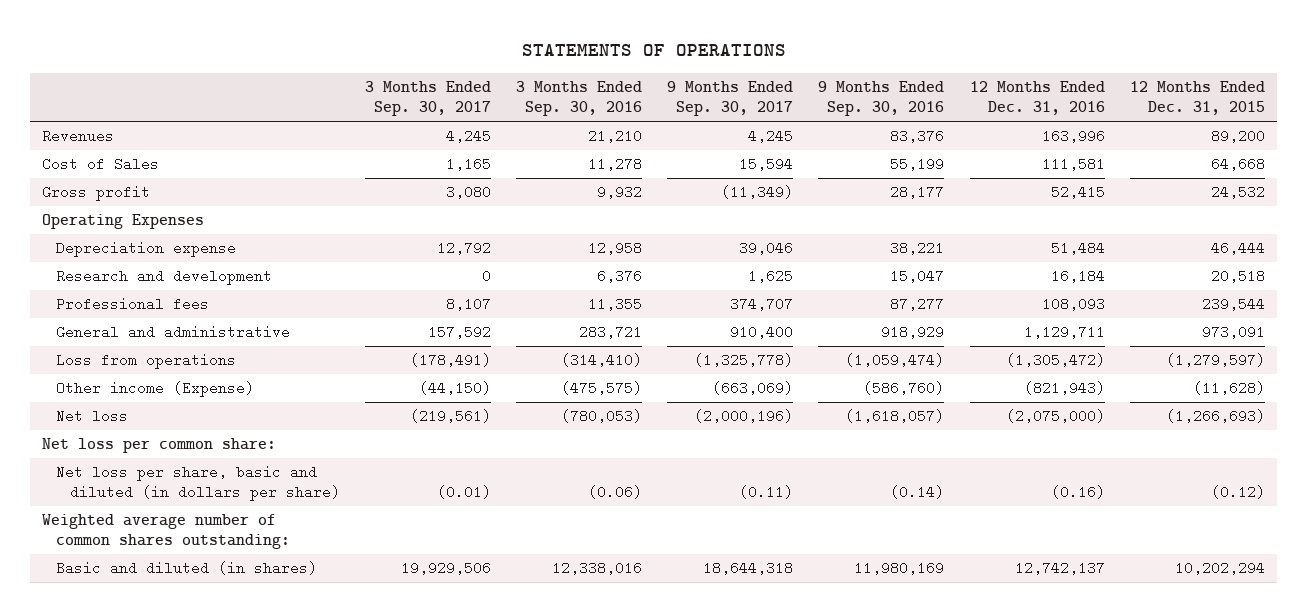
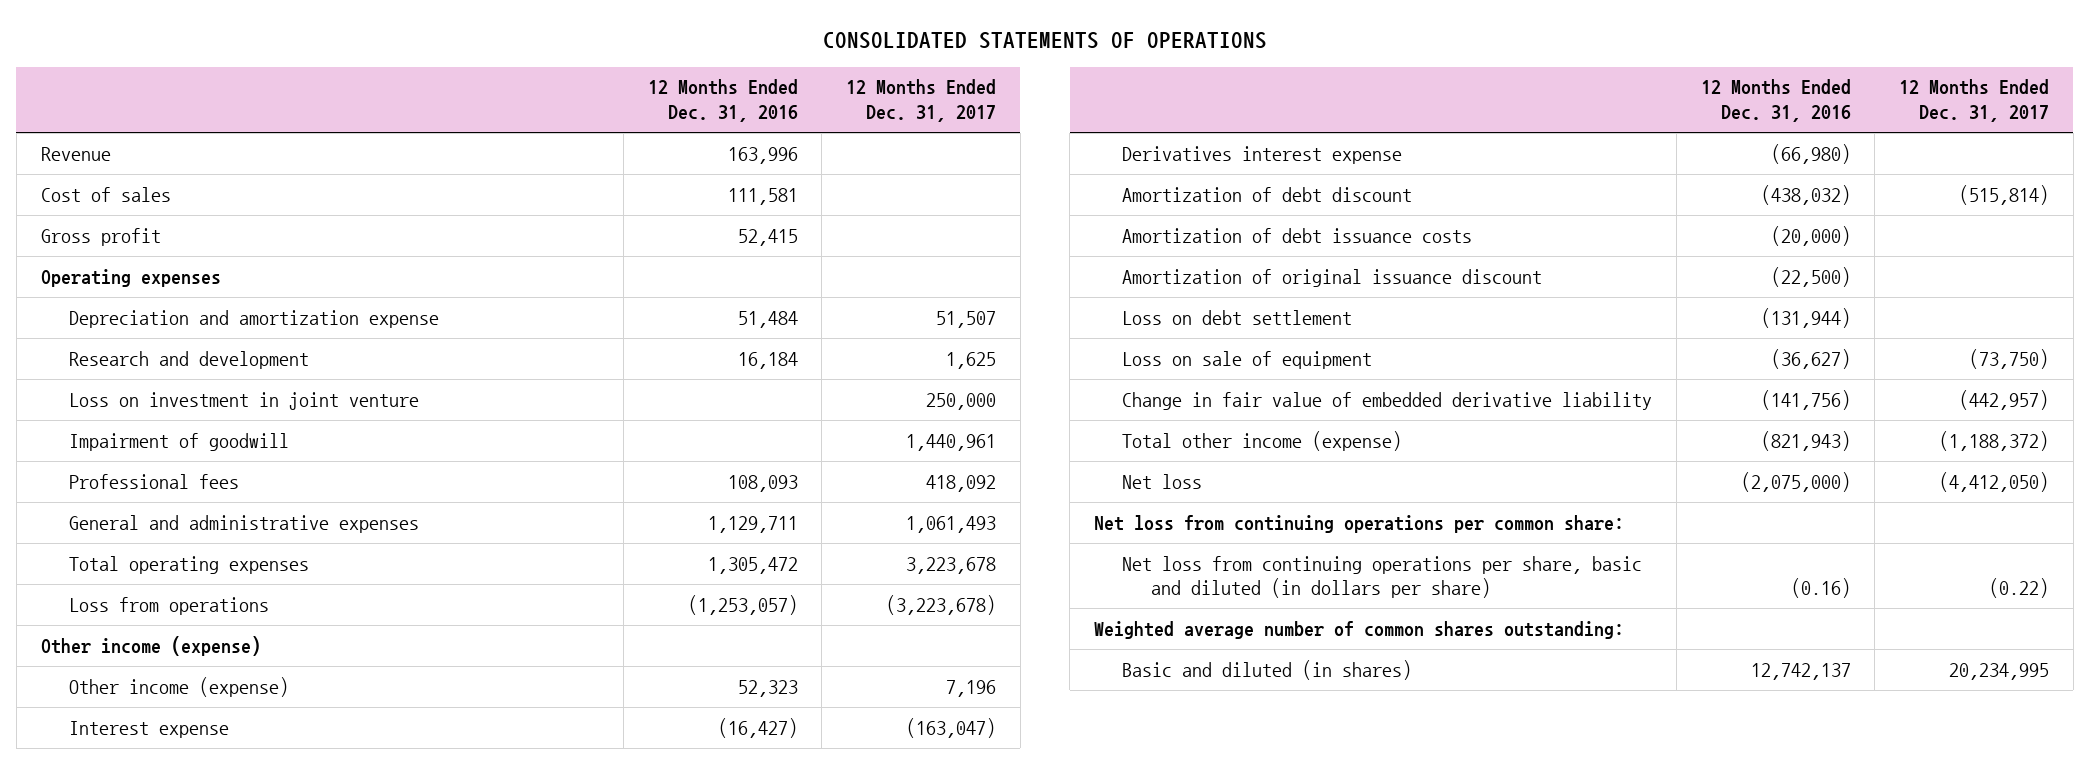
- STATEMENTS OF OPERATIONS
+ CONSOLIDATED STATEMENTS OF OPERATIONS
- | 3 Months Ended Sep. 30, 2017 | 3 Months Ended Sep. 30, 2016 | 9 Months Ended Sep. 30, 2017 | 9 Months Ended Sep. 30, 2016 | 12 Months Ended Dec. 31, 2016 | 12 Months Ended Dec. 31, 2015
+ | 12 Months Ended Dec. 31, 2016 | 12 Months Ended Dec. 31, 2017
- Revenues | 4,245 | 21,210 | 4,245 | 83,376 | 163,996 | 89,200
- Cost of Sales | 1,165 | 11,278 | 15,594 | 55,199 | 111,581 | 64,668
+ Revenue | 163,996 |
+ Cost of sales | 111,581 |
- Operating Expenses
- Depreciation expense | 12,792 | 12,958 | 39,046 | 38,221 | 51,484 | 46,444
+ Operating expenses
+ Depreciation and amortization expense | 51,484 | 51,507
+ Loss on investment in joint venture | | 250,000
+ Impairment of goodwill | | 1,440,961
- General and administrative | 157,592 | 283,721 | 910,400 | 918,929 | 1,129,711 | 973,091
- Loss from operations | (178,491) | (314,410) | (1,325,778) | (1,059,474) | (1,305,472) | (1,279,597)
- Other income (Expense) | (44,150) | (475,575) | (663,069) | (586,760) | (821,943) | (11,628)
+ General and administrative expenses | 1,129,711 | 1,061,493
+ Total operating expenses | 1,305,472 | 3,223,678
+ Loss from operations | (1,253,057) | (3,223,678)
+ Other income (expense)
+ Other income (expense) | 52,323 | 7,196
+ Interest expense | (16,427) | (163,047)
+ Derivatives interest expense | (66,980) |
+ Amortization of debt discount | (438,032) | (515,814)
+ Amortization of debt issuance costs | (20,000) |
+ Amortization of original issuance discount | (22,500) |
+ Loss on debt settlement | (131,944) |
+ Loss on sale of equipment | (36,627) | (73,750)
+ Change in fair value of embedded derivative liability | (141,756) | (442,957)
+ Total other income (expense) | (821,943) | (1,188,372)
- Net loss per common share:
- Net loss per share, basic and diluted (in dollars per share) | (0.01) | (0.06) | (0.11) | (0.14) | (0.16) | (0.12)
+ Net loss from continuing operations per common share:
+ Net loss from continuing operations per share, basic and diluted (in dollars per share) | (0.16) | (0.22)

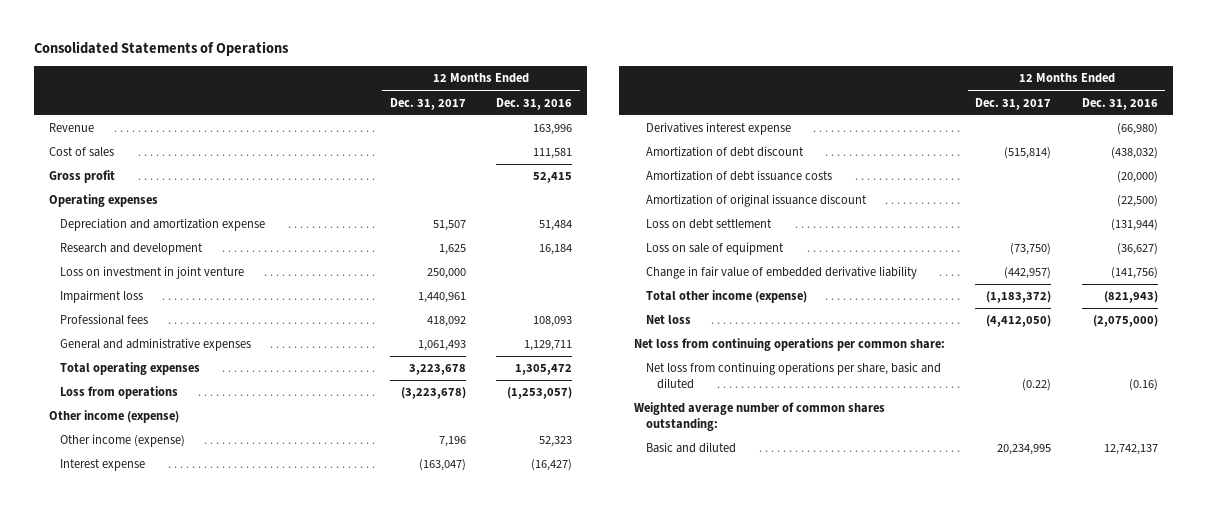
- CONSOLIDATED STATEMENTS OF OPERATIONS
+ Consolidated Statements of Operations
- | 12 Months Ended Dec. 31, 2016 | 12 Months Ended Dec. 31, 2017
+ | 12 Months Ended Dec. 31, 2017 | 12 Months Ended Dec. 31, 2016
- Impairment of goodwill | | 1,440,961
+ Impairment loss | 1,440,961 |
- Total other income (expense) | (821,943) | (1,188,372)
+ Total other income (expense) | (1,183,372) | (821,943)
- Net loss from continuing operations per share, basic and diluted (in dollars per share) | (0.16) | (0.22)
+ Net loss from continuing operations per share, basic and diluted | (0.22) | (0.16)
- Basic and diluted (in shares) | 12,742,137 | 20,234,995
+ Basic and diluted | 20,234,995 | 12,742,137

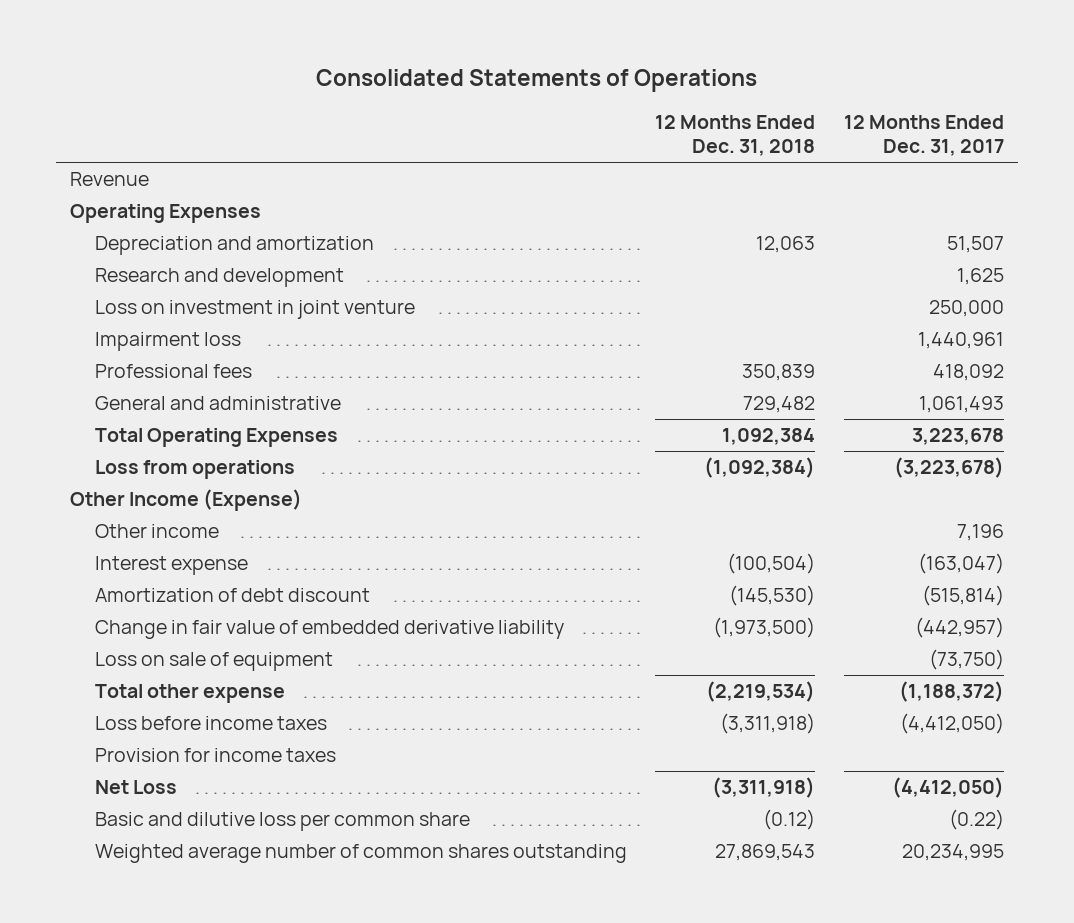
- | 12 Months Ended Dec. 31, 2017 | 12 Months Ended Dec. 31, 2016
+ | 12 Months Ended Dec. 31, 2018 | 12 Months Ended Dec. 31, 2017
- Cost of sales | | 111,581
- Gross profit | | 52,415
- Operating expenses
- Depreciation and amortization expense | 51,507 | 51,484
+ Operating Expenses
+ Depreciation and amortization | 12,063 | 51,507
- General and administrative expenses | 1,061,493 | 1,129,711
- Total operating expenses | 3,223,678 | 1,305,472
+ General and administrative | 729,482 | 1,061,493
+ Total Operating Expenses | 1,092,384 | 3,223,678
- Other income (expense)
- Other income (expense) | 7,196 | 52,323
+ Other Income (Expense)
+ Other income | | 7,196
- Derivatives interest expense | | (66,980)
- Amortization of debt issuance costs | | (20,000)
- Amortization of original issuance discount | | (22,500)
- Loss on debt settlement | | (131,944)
- Total other income (expense) | (1,183,372) | (821,943)
- Net loss | (4,412,050) | (2,075,000)
- Net loss from continuing operations per common share:
- Net loss from continuing operations per share, basic and diluted | (0.22) | (0.16)
- Weighted average number of common shares outstanding:
- Basic and diluted | 20,234,995 | 12,742,137
moved down: Loss on sale of equipment | | (73,750)
+ Total other expense | (2,219,534) | (1,188,372)
+ Loss before income taxes | (3,311,918) | (4,412,050)
+ Provision for income taxes
+ Net Loss | (3,311,918) | (4,412,050)
+ Basic and dilutive loss per common share | (0.12) | (0.22)
+ Weighted average number of common shares outstanding | 27,869,543 | 20,234,995

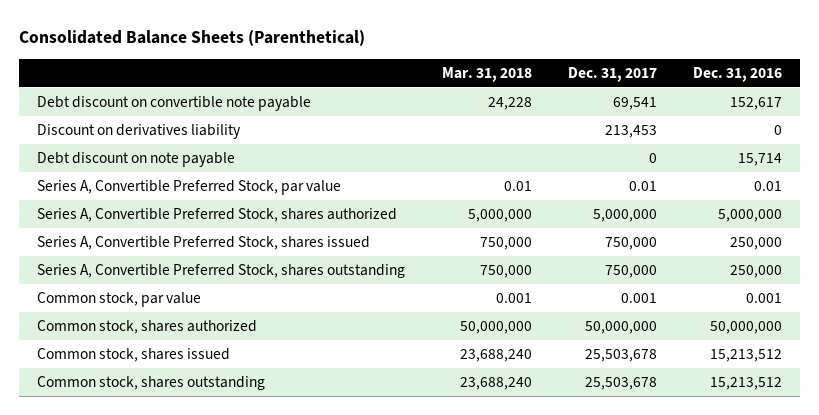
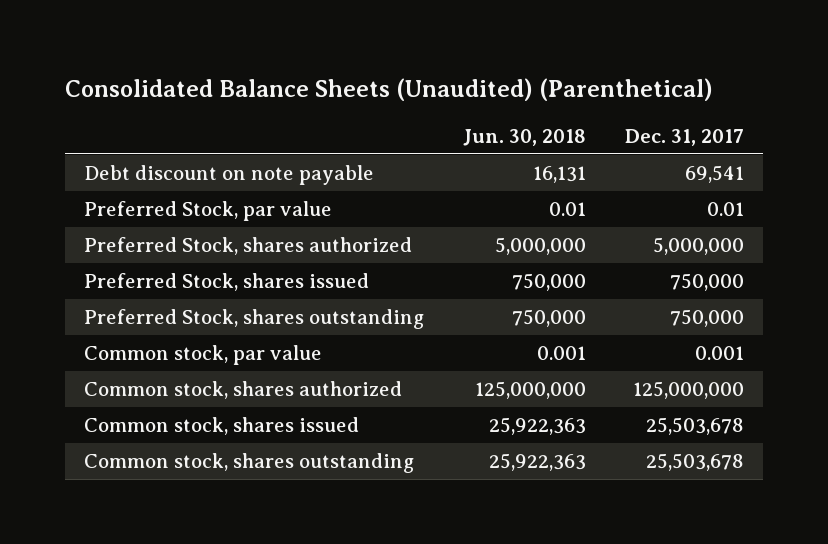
- Consolidated Balance Sheets (Parenthetical)
+ Consolidated Balance Sheets (Unaudited) (Parenthetical)
- | Mar. 31, 2018 | Dec. 31, 2017 | Dec. 31, 2016
+ | Jun. 30, 2018 | Dec. 31, 2017
- Debt discount on convertible note payable | 24,228 | 69,541 | 152,617
- Discount on derivatives liability | | 213,453 | 0
- Debt discount on note payable | | 0 | 15,714
- Series A, Convertible Preferred Stock, par value | 0.01 | 0.01 | 0.01
- Series A, Convertible Preferred Stock, shares authorized | 5,000,000 | 5,000,000 | 5,000,000
- Series A, Convertible Preferred Stock, shares issued | 750,000 | 750,000 | 250,000
- Series A, Convertible Preferred Stock, shares outstanding | 750,000 | 750,000 | 250,000
+ Debt discount on note payable | 16,131 | 69,541
+ Preferred Stock, par value | 0.01 | 0.01
+ Preferred Stock, shares authorized | 5,000,000 | 5,000,000
+ Preferred Stock, shares issued | 750,000 | 750,000
+ Preferred Stock, shares outstanding | 750,000 | 750,000
- Common stock, shares authorized | 50,000,000 | 50,000,000 | 50,000,000
+ Common stock, shares authorized | 125,000,000 | 125,000,000

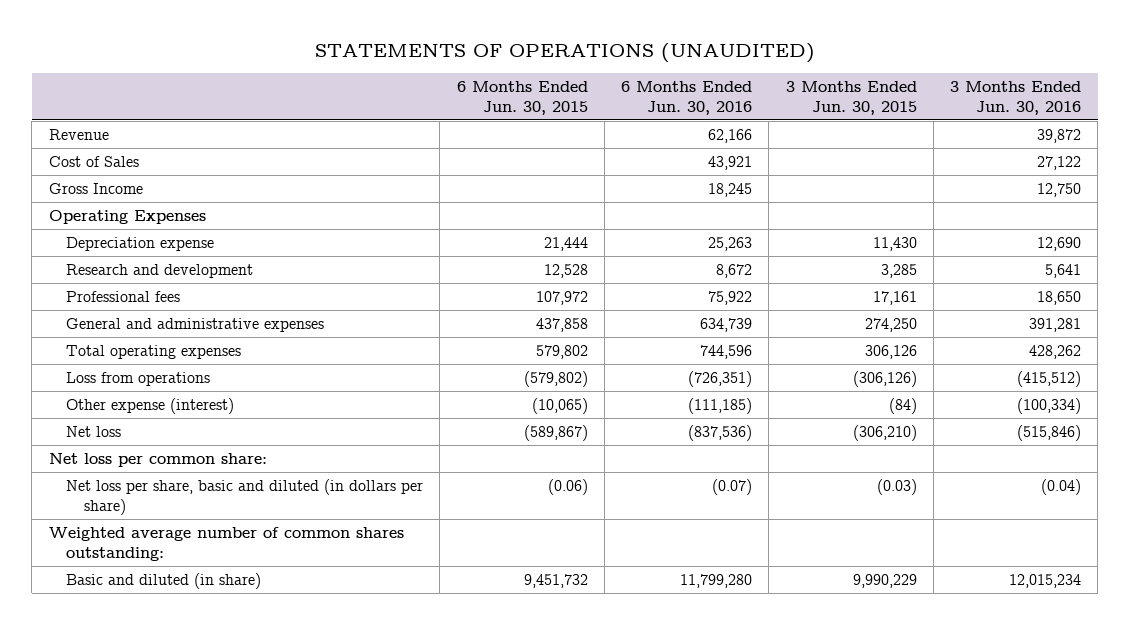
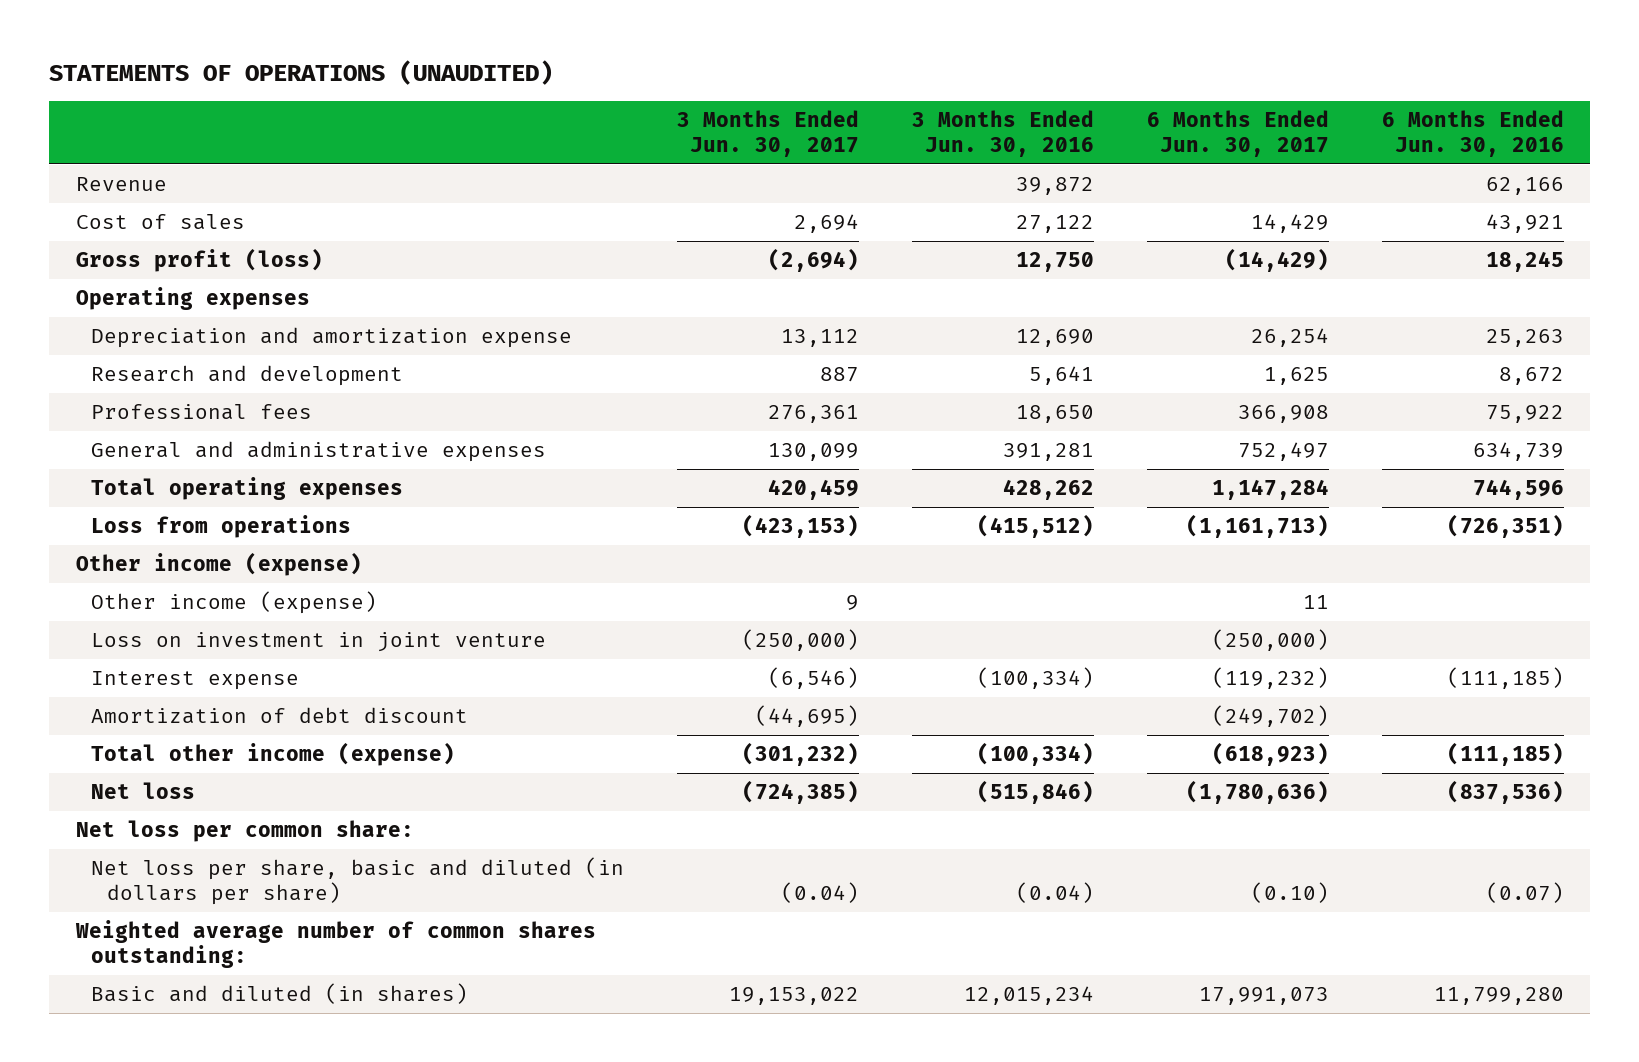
- | 6 Months Ended Jun. 30, 2015 | 6 Months Ended Jun. 30, 2016 | 3 Months Ended Jun. 30, 2015 | 3 Months Ended Jun. 30, 2016
+ | 3 Months Ended Jun. 30, 2017 | 3 Months Ended Jun. 30, 2016 | 6 Months Ended Jun. 30, 2017 | 6 Months Ended Jun. 30, 2016
- Cost of Sales | | 43,921 | | 27,122
- Gross Income | | 18,245 | | 12,750
- Operating Expenses
- Depreciation expense | 21,444 | 25,263 | 11,430 | 12,690
+ Cost of sales | 2,694 | 27,122 | 14,429 | 43,921
+ Gross profit (loss) | (2,694) | 12,750 | (14,429) | 18,245
+ Operating expenses
+ Depreciation and amortization expense | 13,112 | 12,690 | 26,254 | 25,263
- Other expense (interest) | (10,065) | (111,185) | (84) | (100,334)
+ Other income (expense)
+ Other income (expense) | 9 | | 11 |
+ Loss on investment in joint venture | (250,000) | | (250,000) |
+ Interest expense | (6,546) | (100,334) | (119,232) | (111,185)
+ Amortization of debt discount | (44,695) | | (249,702) |
+ Total other income (expense) | (301,232) | (100,334) | (618,923) | (111,185)
- Basic and diluted (in share) | 9,451,732 | 11,799,280 | 9,990,229 | 12,015,234
+ Basic and diluted (in shares) | 19,153,022 | 12,015,234 | 17,991,073 | 11,799,280

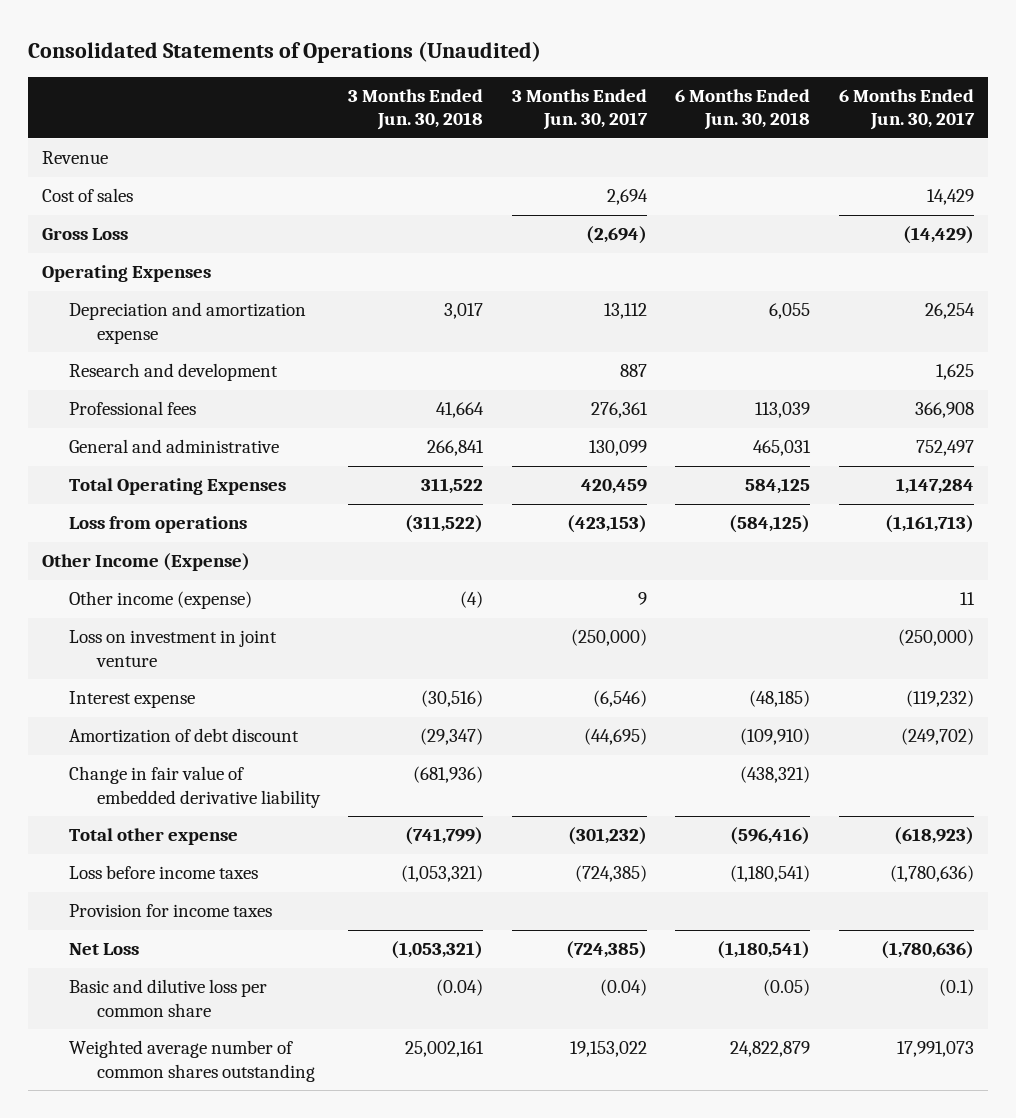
- STATEMENTS OF OPERATIONS (UNAUDITED)
+ Consolidated Statements of Operations (Unaudited)
- | 3 Months Ended Jun. 30, 2017 | 3 Months Ended Jun. 30, 2016 | 6 Months Ended Jun. 30, 2017 | 6 Months Ended Jun. 30, 2016
+ | 3 Months Ended Jun. 30, 2018 | 3 Months Ended Jun. 30, 2017 | 6 Months Ended Jun. 30, 2018 | 6 Months Ended Jun. 30, 2017
- Gross profit (loss) | (2,694) | 12,750 | (14,429) | 18,245
- Operating expenses
+ Gross Loss | | (2,694) | | (14,429)
+ Operating Expenses
- General and administrative expenses | 130,099 | 391,281 | 752,497 | 634,739
- Total operating expenses | 420,459 | 428,262 | 1,147,284 | 744,596
+ General and administrative | 266,841 | 130,099 | 465,031 | 752,497
+ Total Operating Expenses | 311,522 | 420,459 | 584,125 | 1,147,284
- Other income (expense)
+ Other Income (Expense)
- Total other income (expense) | (301,232) | (100,334) | (618,923) | (111,185)
- Net loss | (724,385) | (515,846) | (1,780,636) | (837,536)
- Net loss per common share:
- Net loss per share, basic and diluted (in dollars per share) | (0.04) | (0.04) | (0.10) | (0.07)
- Weighted average number of common shares outstanding:
- Basic and diluted (in shares) | 19,153,022 | 12,015,234 | 17,991,073 | 11,799,280
+ Change in fair value of embedded derivative liability | (681,936) | | (438,321) |
+ Total other expense | (741,799) | (301,232) | (596,416) | (618,923)
+ Loss before income taxes | (1,053,321) | (724,385) | (1,180,541) | (1,780,636)
+ Provision for income taxes
+ Net Loss | (1,053,321) | (724,385) | (1,180,541) | (1,780,636)
+ Basic and dilutive loss per common share | (0.04) | (0.04) | (0.05) | (0.1)
+ Weighted average number of common shares outstanding | 25,002,161 | 19,153,022 | 24,822,879 | 17,991,073

